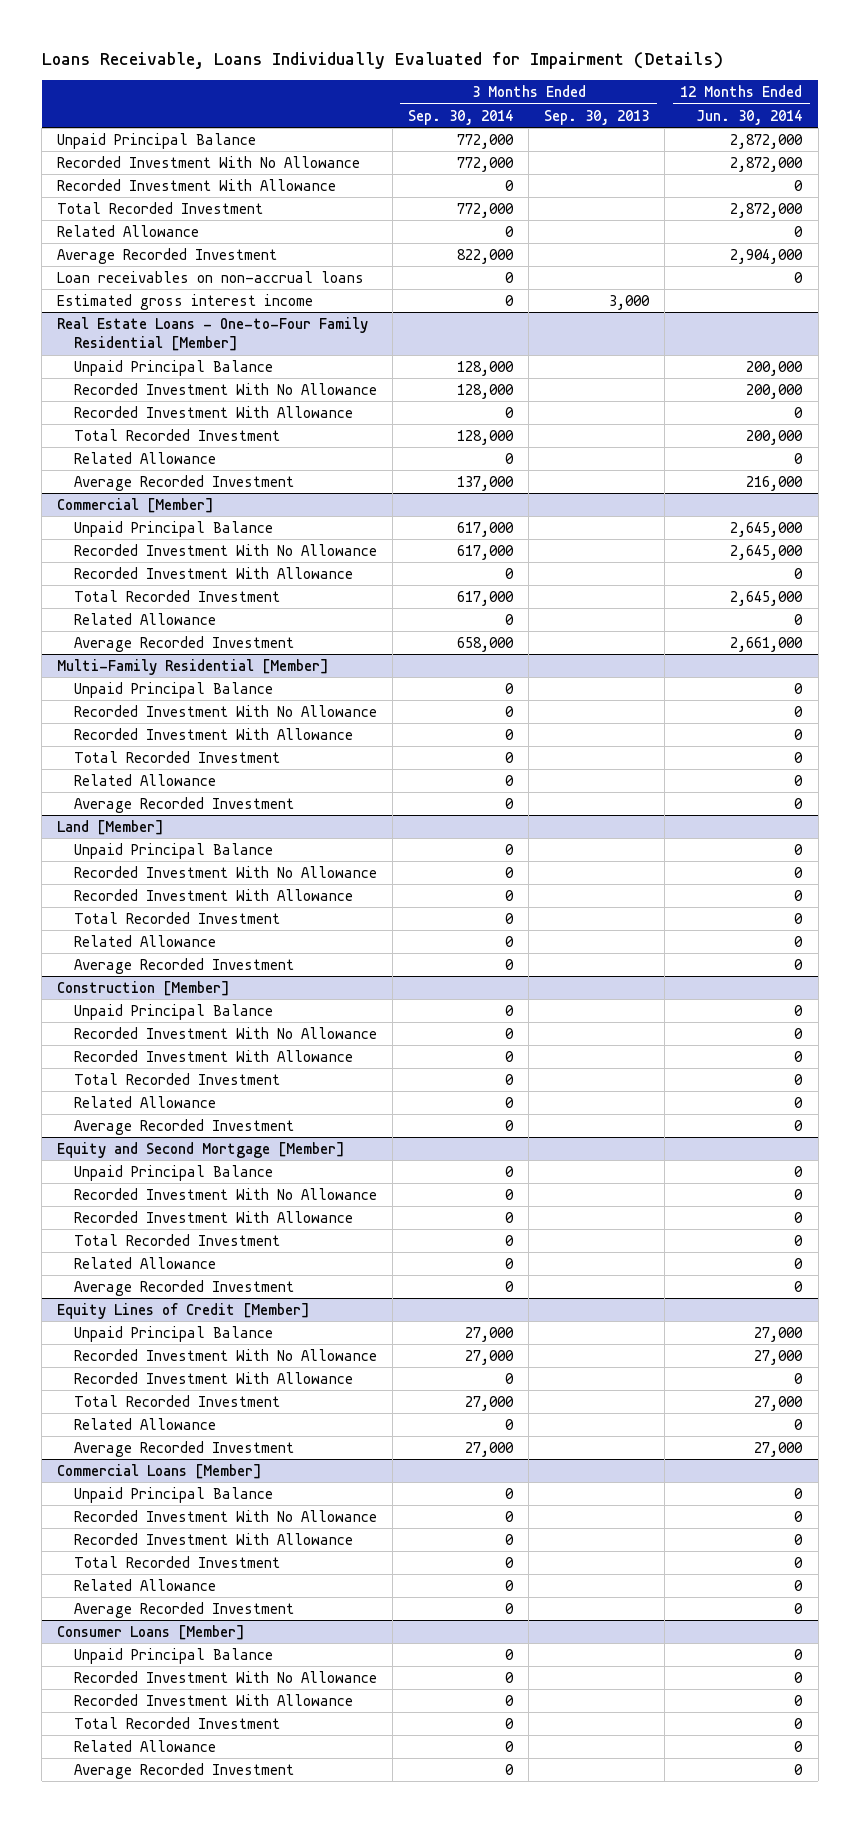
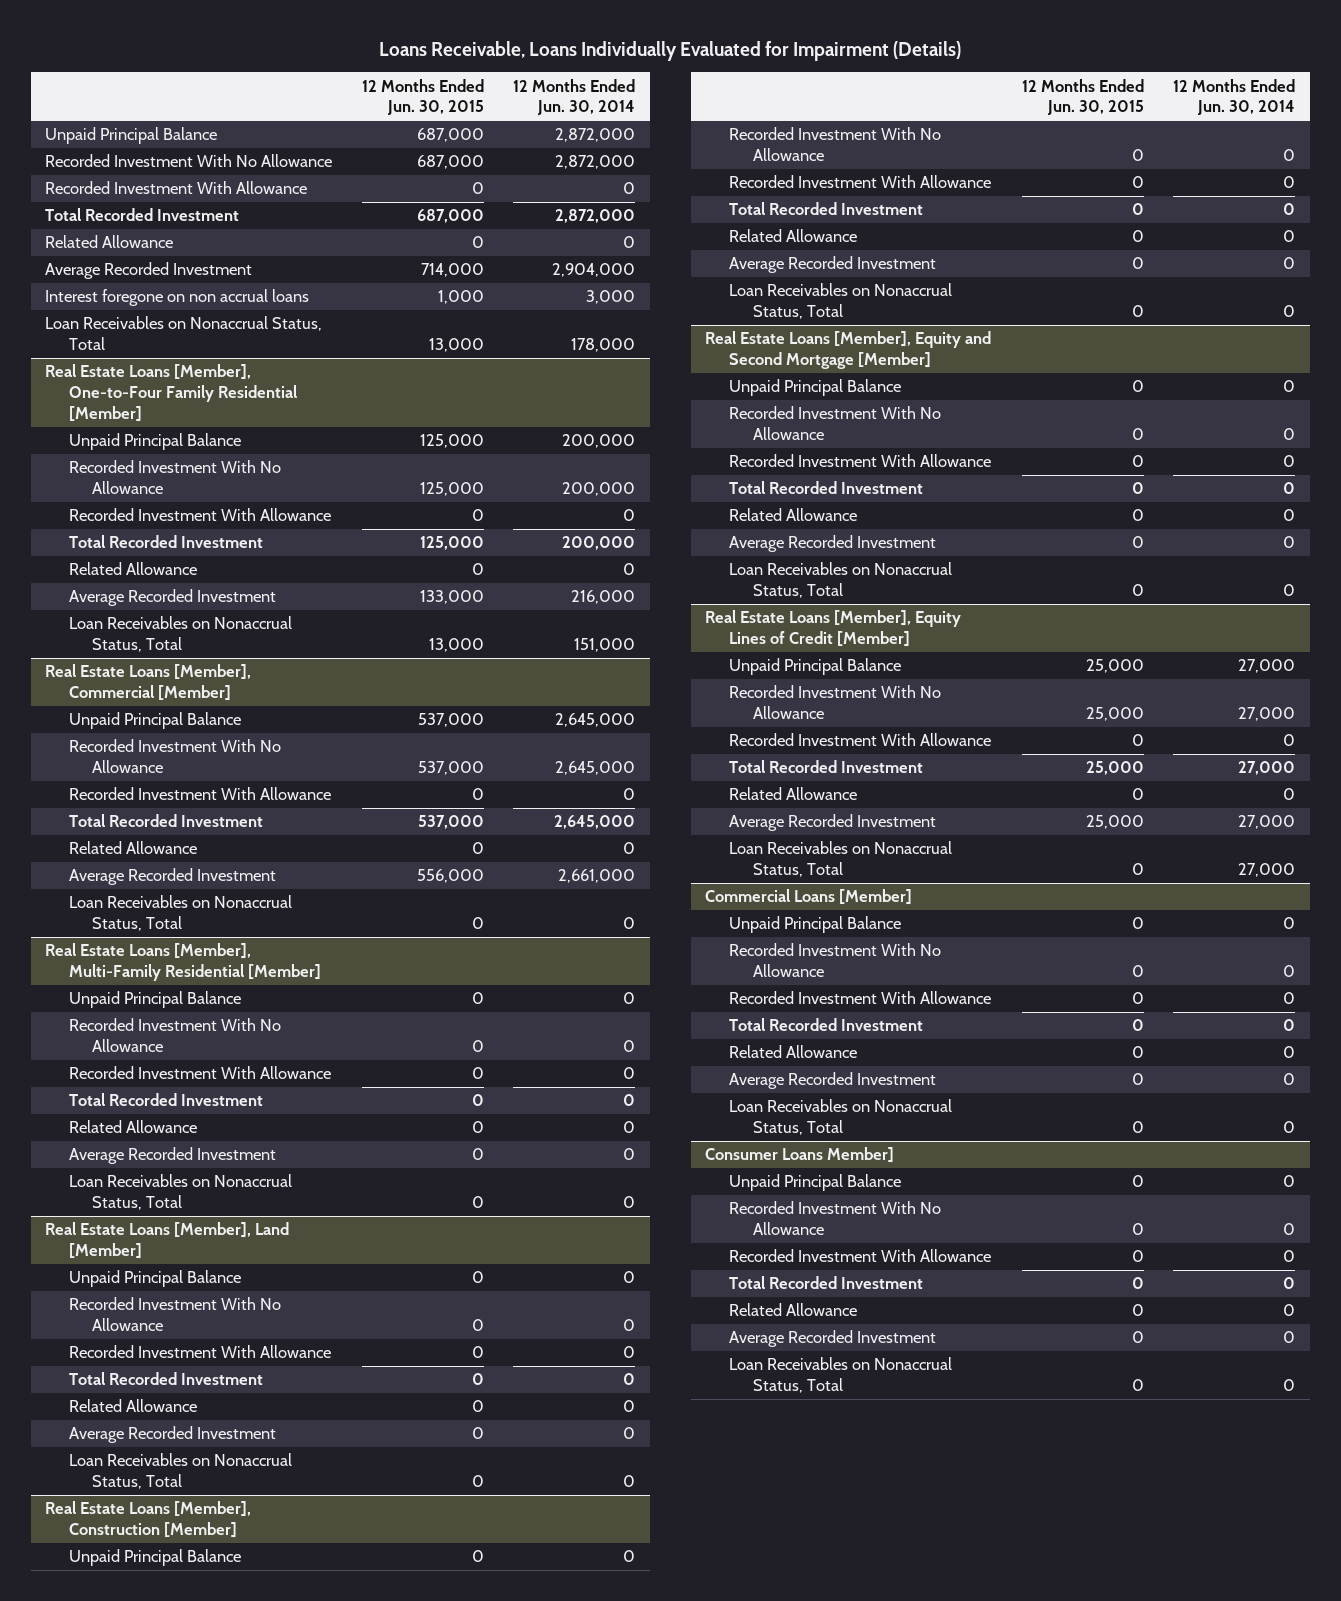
- | 3 Months Ended Sep. 30, 2014 | 3 Months Ended Sep. 30, 2013 | 12 Months Ended Jun. 30, 2014
+ | 12 Months Ended Jun. 30, 2015 | 12 Months Ended Jun. 30, 2014
- Loan receivables on non-accrual loans | 0 | | 0
- Estimated gross interest income | 0 | 3,000 |
- Real Estate Loans - One-to-Four Family Residential [Member]
+ Interest foregone on non accrual loans | 1,000 | 3,000
+ Loan Receivables on Nonaccrual Status, Total | 13,000 | 178,000
+ Real Estate Loans [Member], One-to-Four Family Residential [Member]
- Commercial [Member]
+ Loan Receivables on Nonaccrual Status, Total | 13,000 | 151,000
+ Real Estate Loans [Member], Commercial [Member]
- Multi-Family Residential [Member]
+ Loan Receivables on Nonaccrual Status, Total | 0 | 0
+ Real Estate Loans [Member], Multi-Family Residential [Member]
- Land [Member]
+ Loan Receivables on Nonaccrual Status, Total | 0 | 0
+ Real Estate Loans [Member], Land [Member]
- Construction [Member]
+ Loan Receivables on Nonaccrual Status, Total | 0 | 0
+ Real Estate Loans [Member], Construction [Member]
- Equity and Second Mortgage [Member]
+ Loan Receivables on Nonaccrual Status, Total | 0 | 0
+ Real Estate Loans [Member], Equity and Second Mortgage [Member]
- Equity Lines of Credit [Member]
+ Loan Receivables on Nonaccrual Status, Total | 0 | 0
+ Real Estate Loans [Member], Equity Lines of Credit [Member]
+ Loan Receivables on Nonaccrual Status, Total | 0 | 27,000
- Consumer Loans [Member]
@ Commercial Loans [Member]
+ Loan Receivables on Nonaccrual Status, Total | 0 | 0
+ Consumer Loans Member]
+ Loan Receivables on Nonaccrual Status, Total | 0 | 0

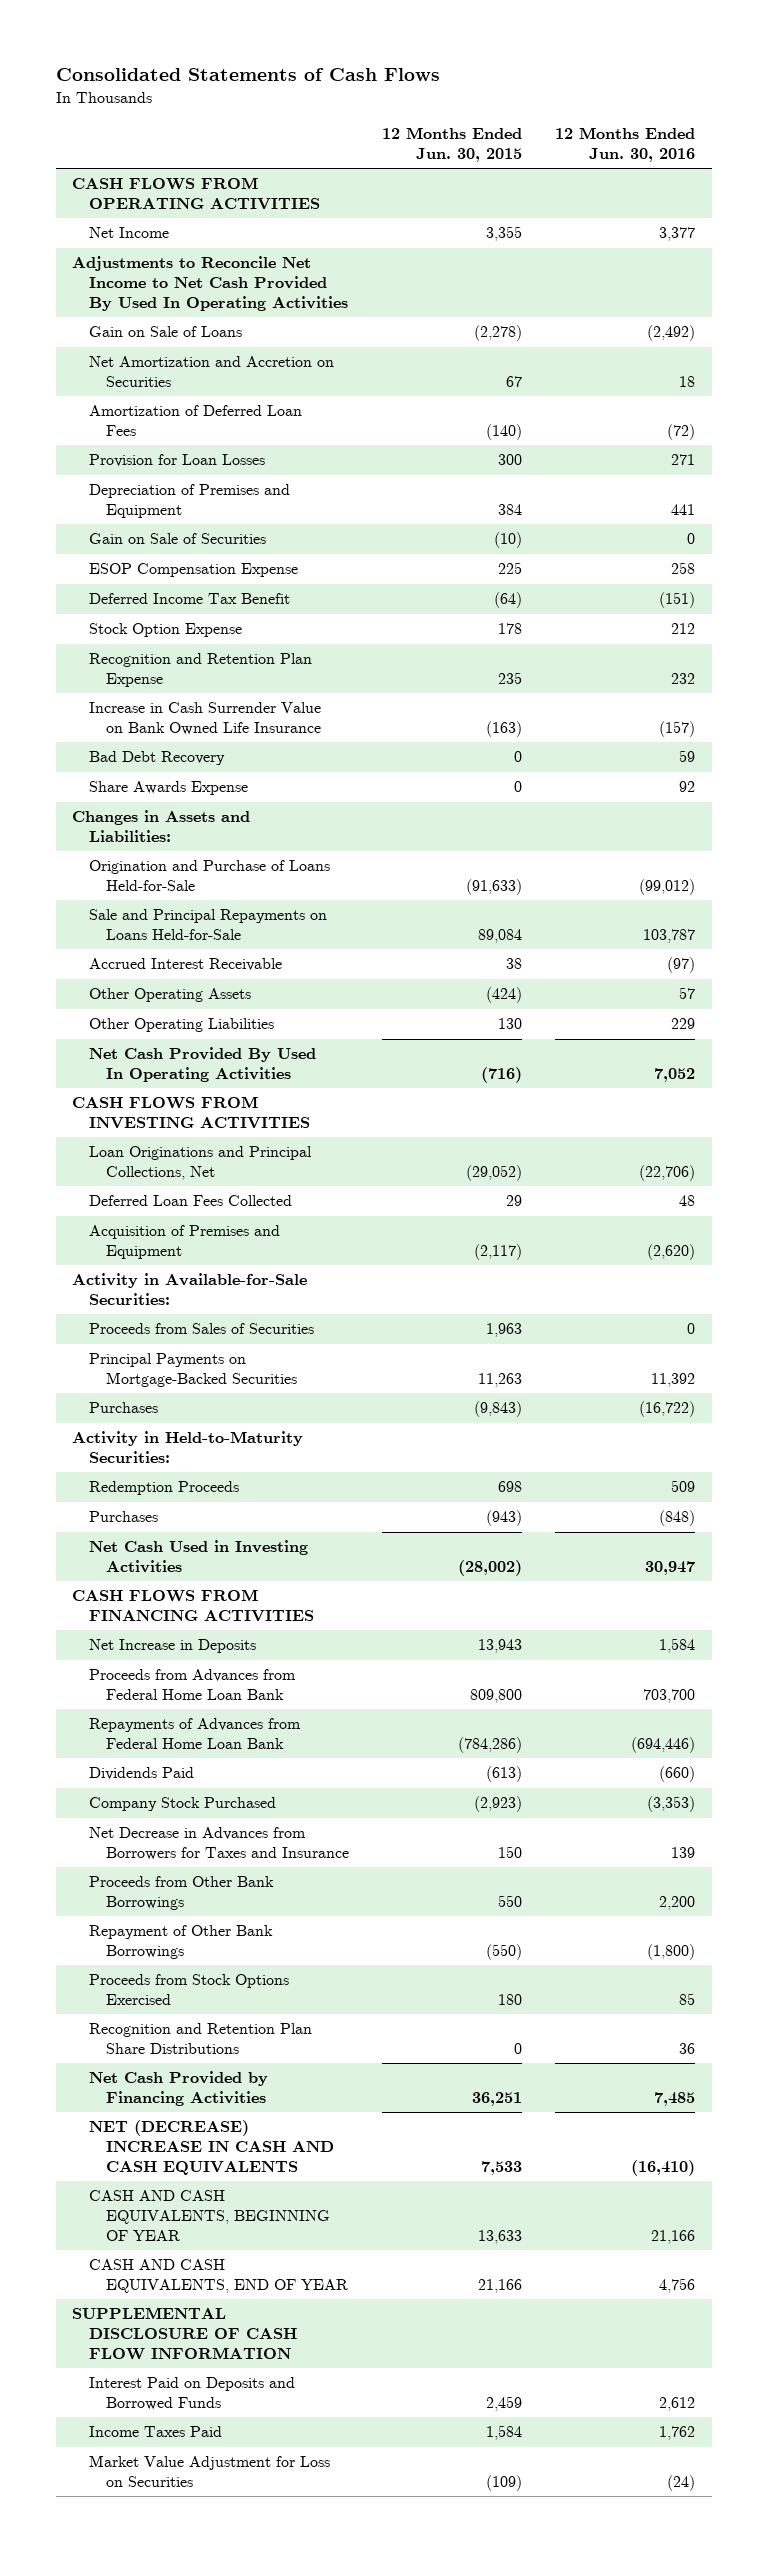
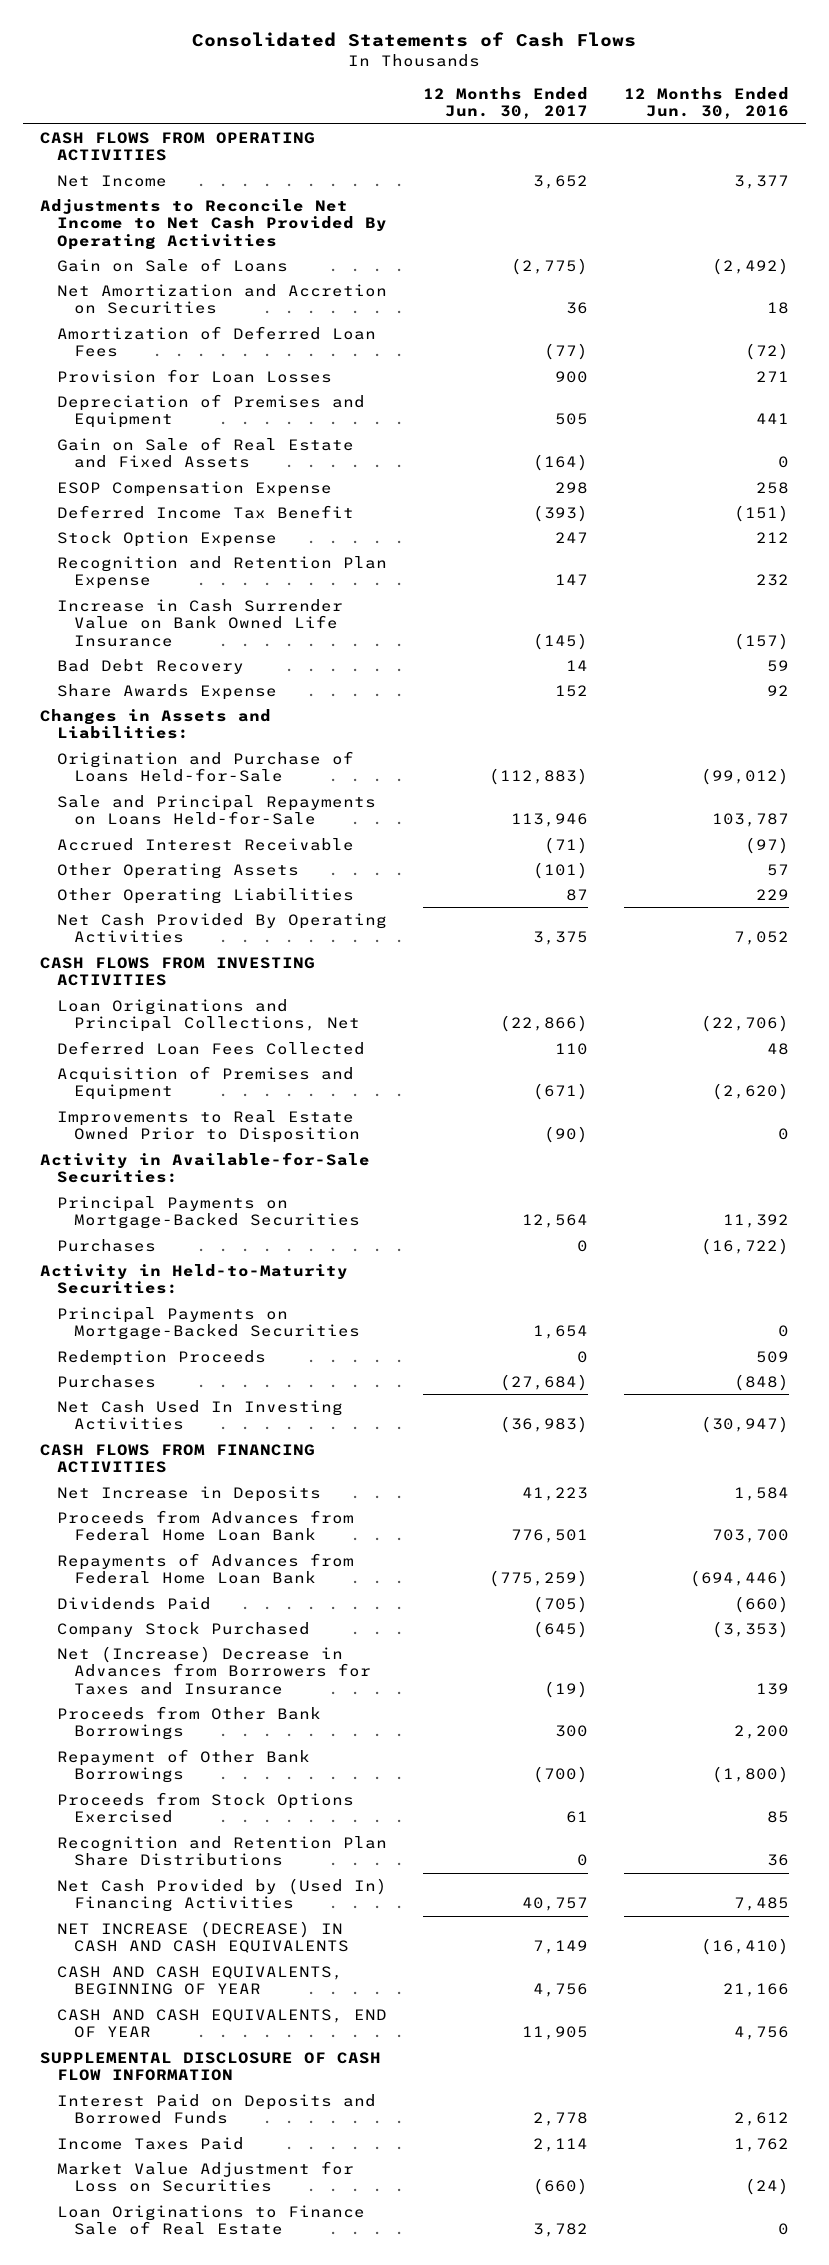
- | 12 Months Ended Jun. 30, 2015 | 12 Months Ended Jun. 30, 2016
+ | 12 Months Ended Jun. 30, 2017 | 12 Months Ended Jun. 30, 2016
- Adjustments to Reconcile Net Income to Net Cash Provided By Used In Operating Activities
+ Adjustments to Reconcile Net Income to Net Cash Provided By Operating Activities
- Gain on Sale of Securities | (10) | 0
+ Gain on Sale of Real Estate and Fixed Assets | (164) | 0
- Net Cash Provided By Used In Operating Activities | (716) | 7,052
+ Net Cash Provided By Operating Activities | 3,375 | 7,052
+ Improvements to Real Estate Owned Prior to Disposition | (90) | 0
- Proceeds from Sales of Securities | 1,963 | 0
+ Principal Payments on Mortgage-Backed Securities | 1,654 | 0
- Net Cash Used in Investing Activities | (28,002) | 30,947
+ Net Cash Used In Investing Activities | (36,983) | (30,947)
- Net Decrease in Advances from Borrowers for Taxes and Insurance | 150 | 139
+ Net (Increase) Decrease in Advances from Borrowers for Taxes and Insurance | (19) | 139
- Net Cash Provided by Financing Activities | 36,251 | 7,485
- NET (DECREASE) INCREASE IN CASH AND CASH EQUIVALENTS | 7,533 | (16,410)
+ Net Cash Provided by (Used In) Financing Activities | 40,757 | 7,485
+ NET INCREASE (DECREASE) IN CASH AND CASH EQUIVALENTS | 7,149 | (16,410)
+ Loan Originations to Finance Sale of Real Estate | 3,782 | 0

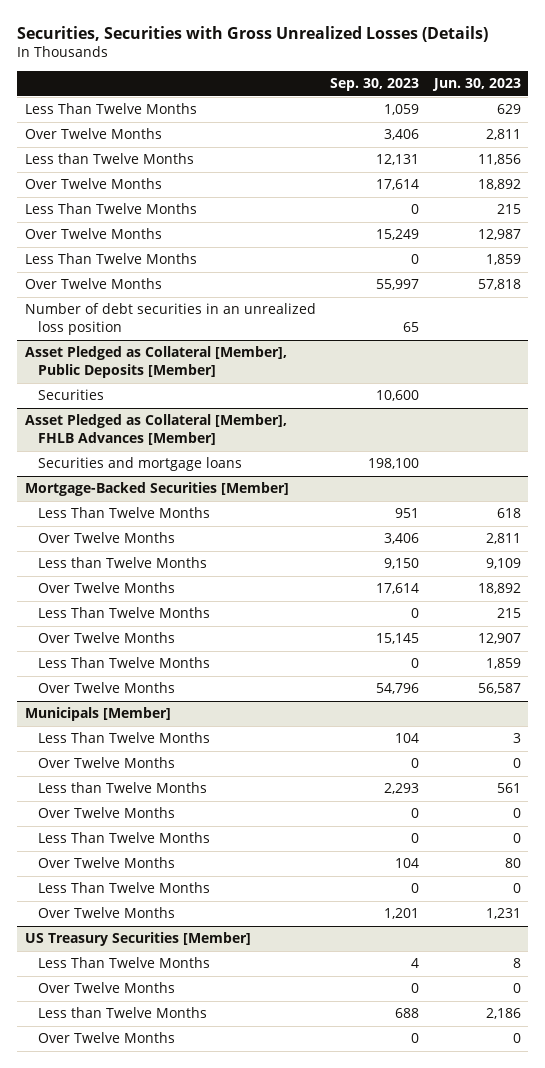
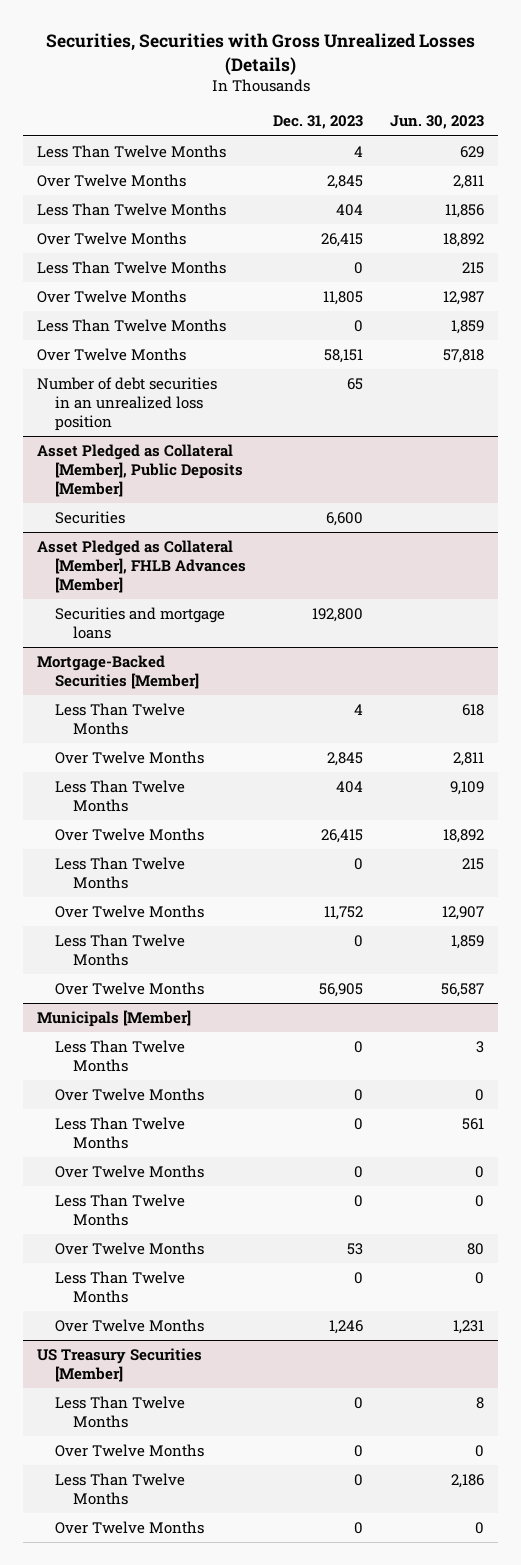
- | Sep. 30, 2023 | Jun. 30, 2023
+ | Dec. 31, 2023 | Jun. 30, 2023
- Less than Twelve Months | 12,131 | 11,856
+ Less Than Twelve Months | 404 | 11,856
@ Mortgage-Backed Securities [Member]
- Less than Twelve Months | 9,150 | 9,109
+ Less Than Twelve Months | 404 | 9,109
@ Municipals [Member]
- Less than Twelve Months | 2,293 | 561
+ Less Than Twelve Months | 0 | 561
@ US Treasury Securities [Member]
- Less than Twelve Months | 688 | 2,186
+ Less Than Twelve Months | 0 | 2,186

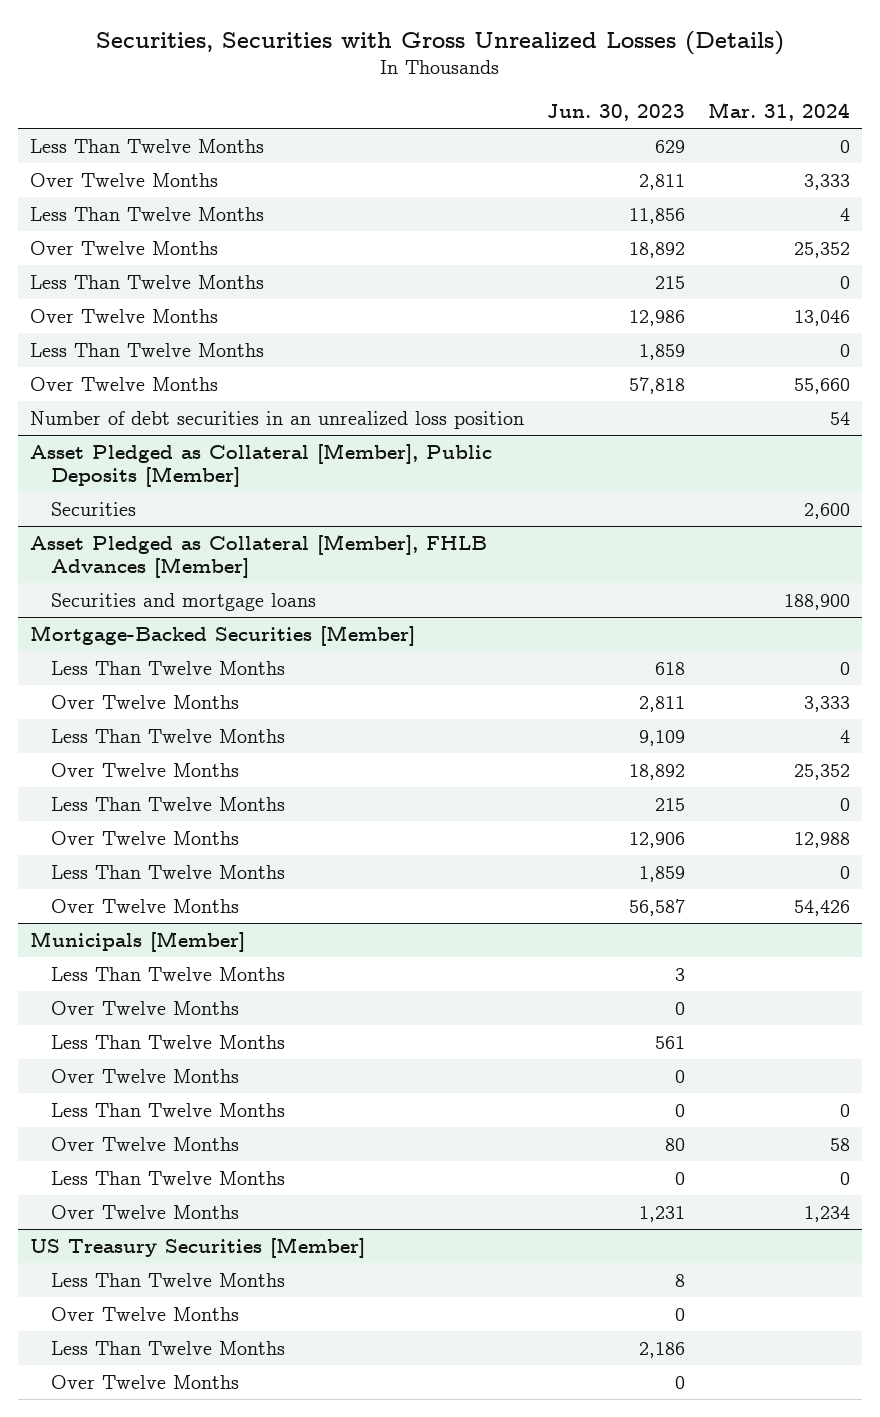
- | Dec. 31, 2023 | Jun. 30, 2023
+ | Jun. 30, 2023 | Mar. 31, 2024
- Over Twelve Months | 11,805 | 12,987
+ Over Twelve Months | 12,986 | 13,046
@ Mortgage-Backed Securities [Member]
- Over Twelve Months | 11,752 | 12,907
+ Over Twelve Months | 12,906 | 12,988

